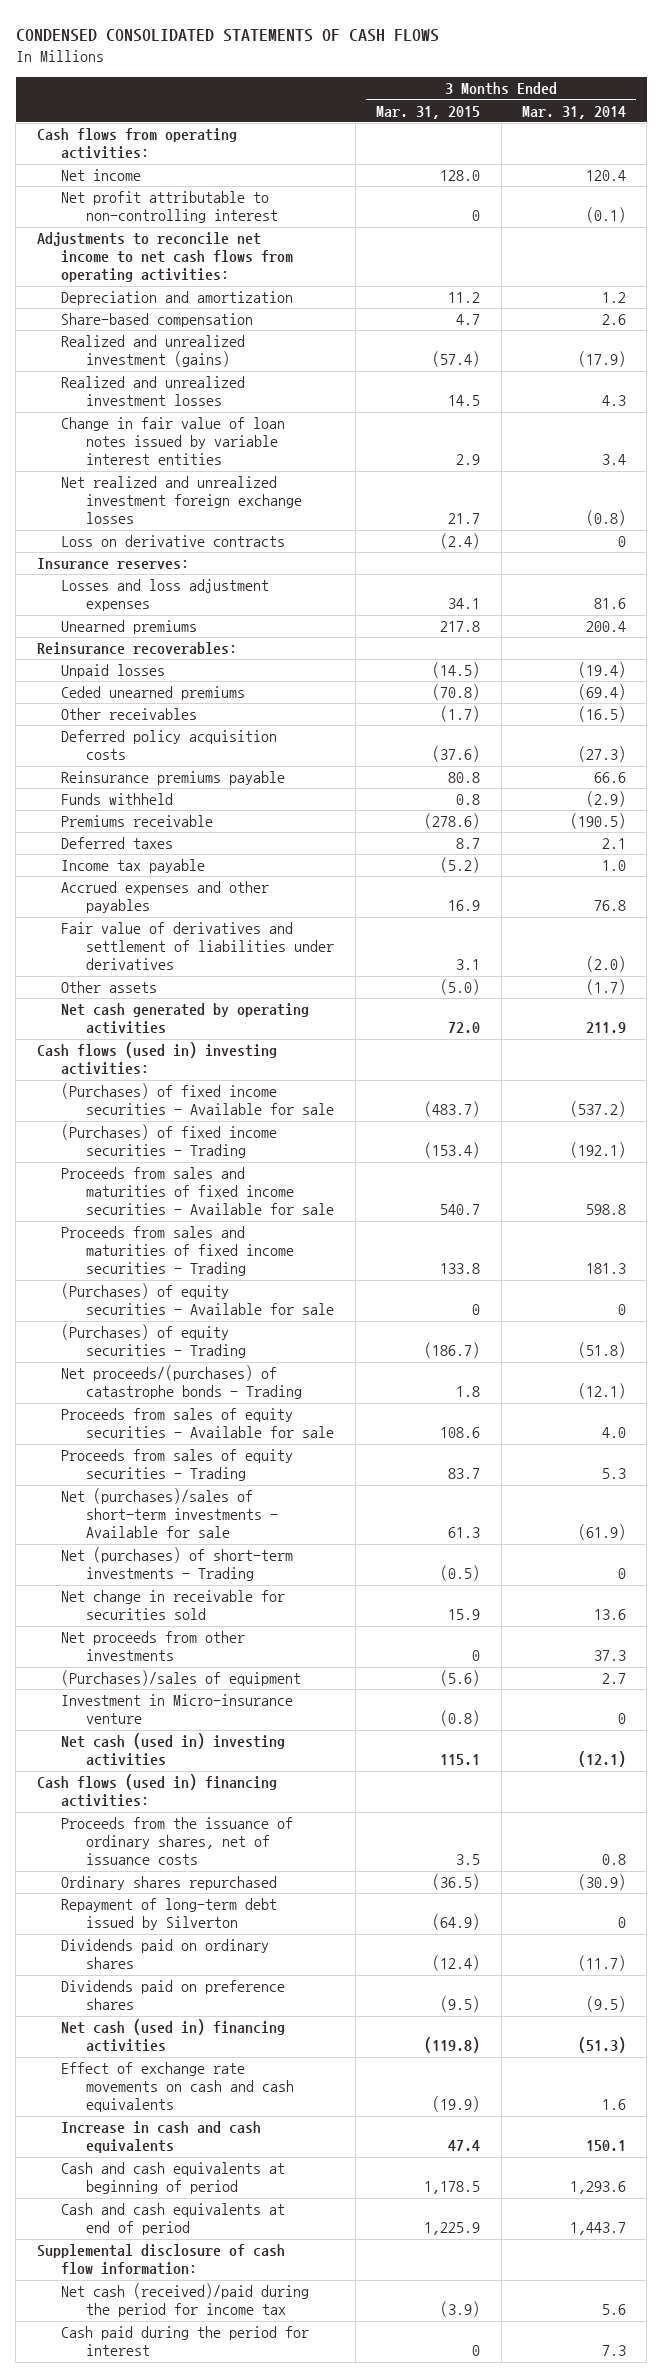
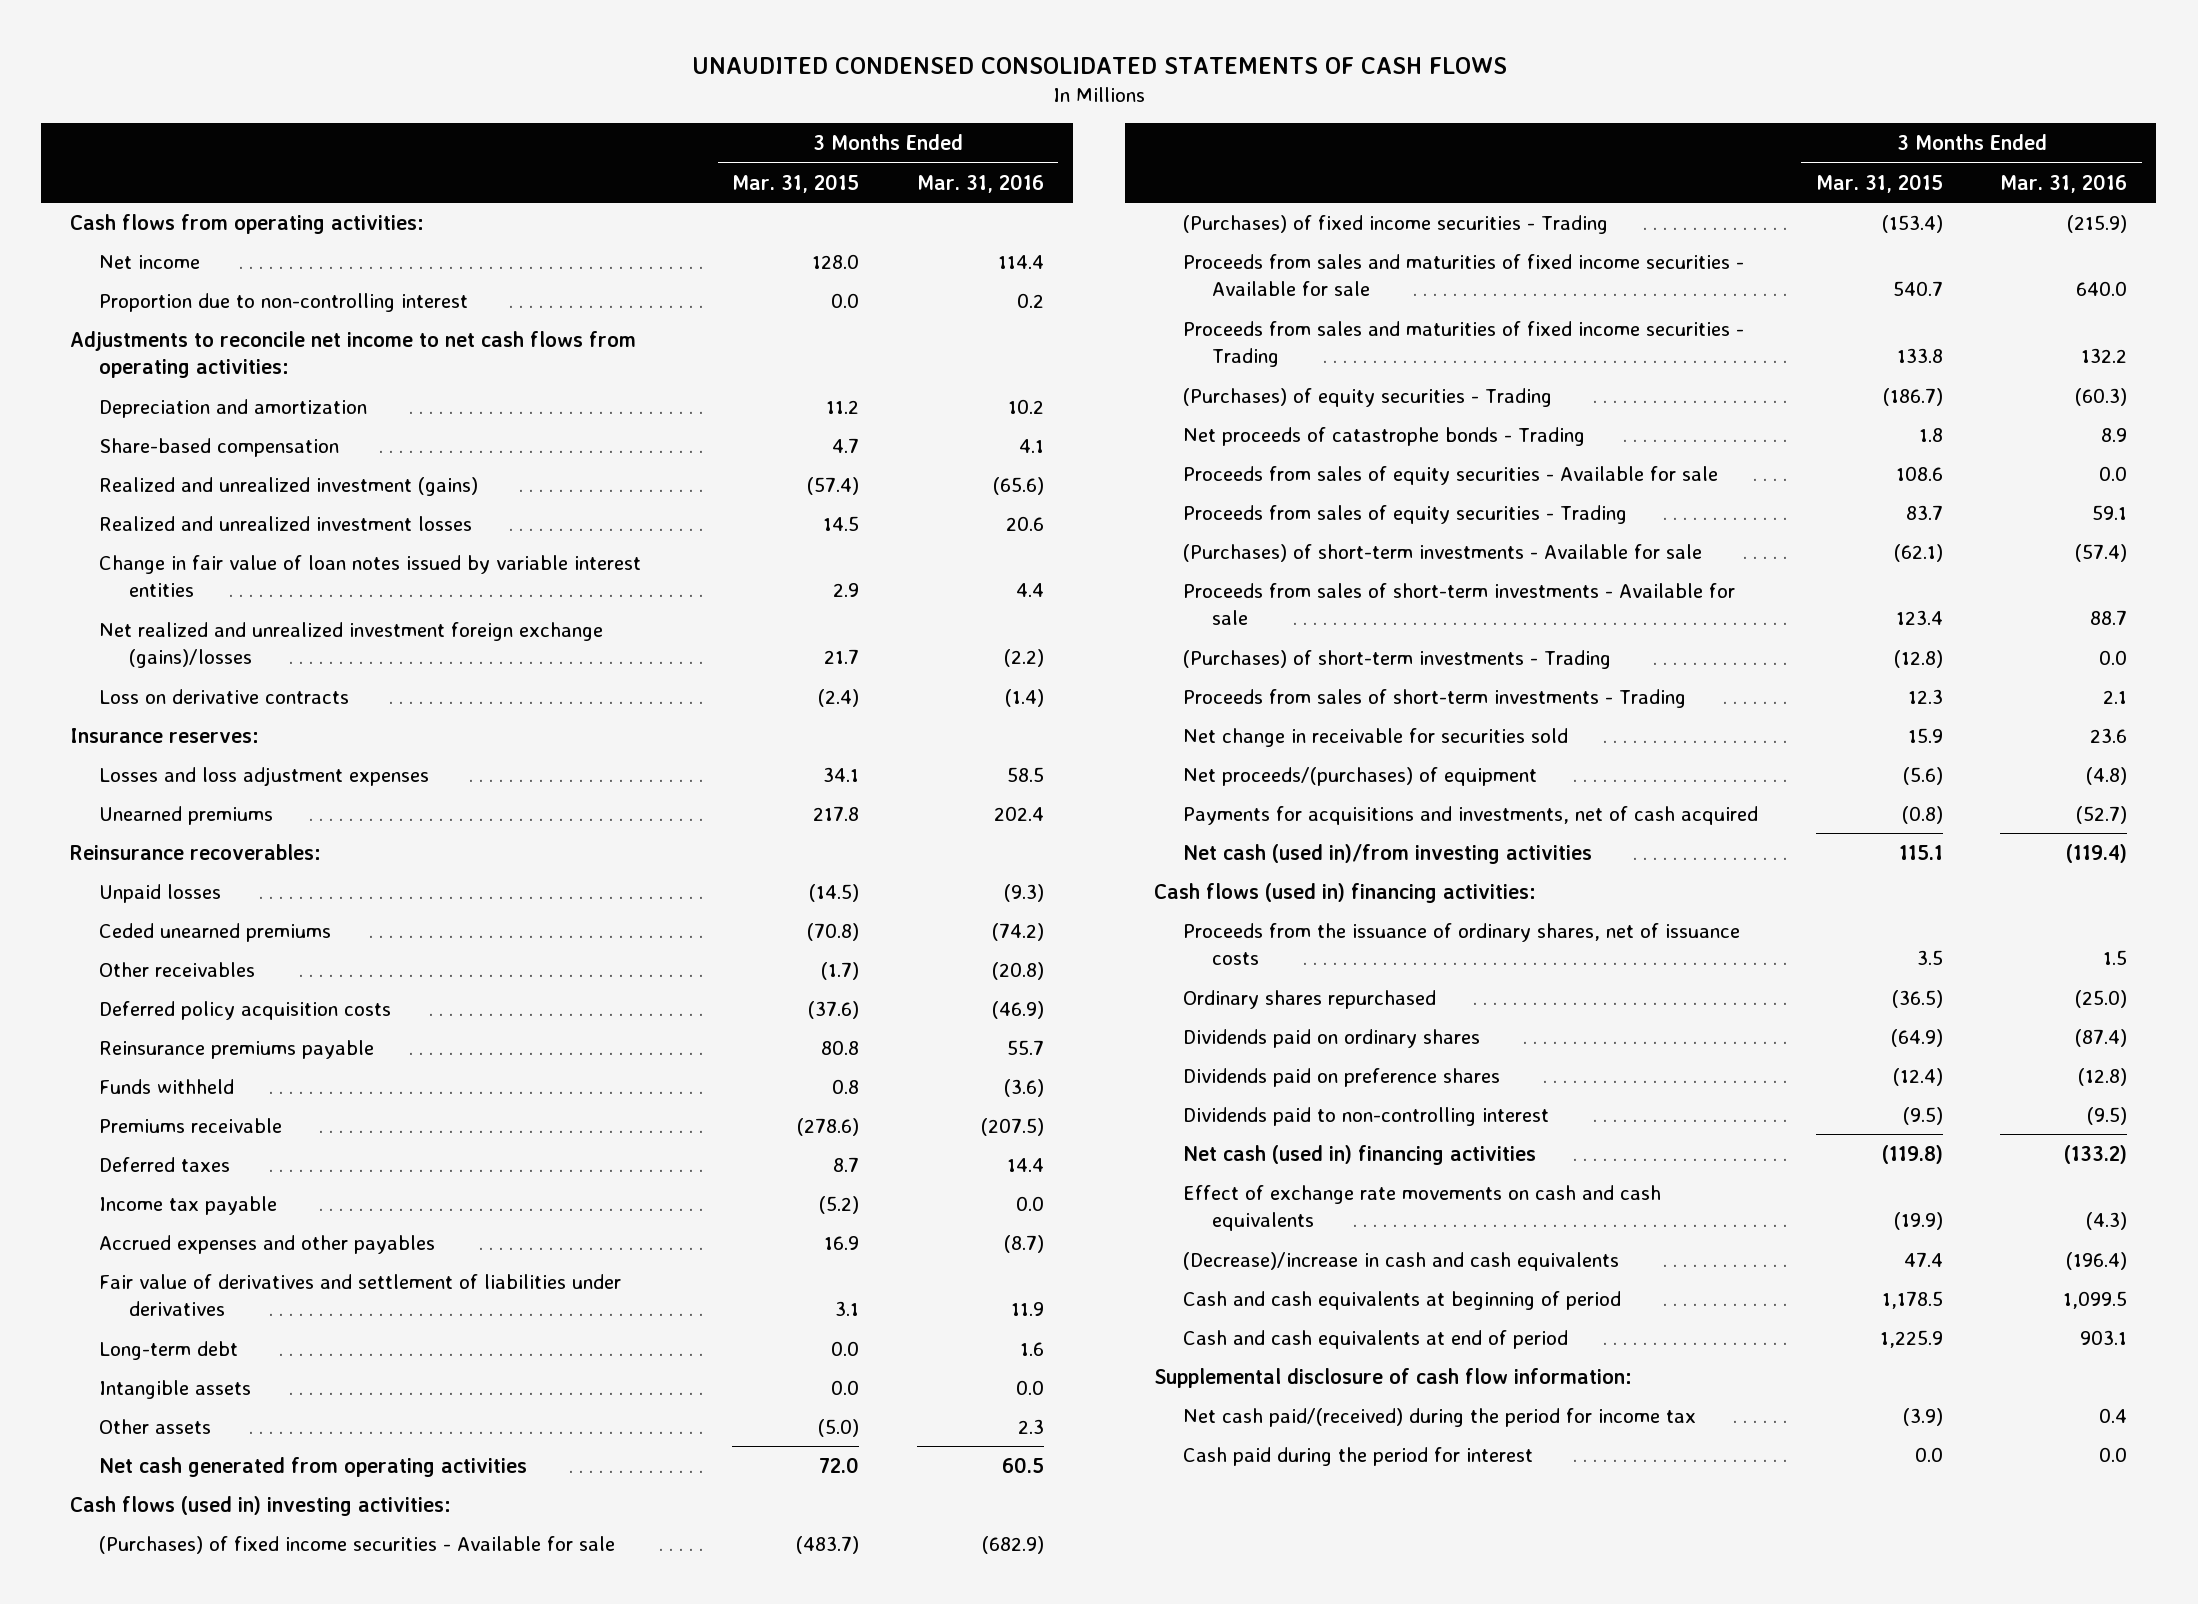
- CONDENSED CONSOLIDATED STATEMENTS OF CASH FLOWS
+ UNAUDITED CONDENSED CONSOLIDATED STATEMENTS OF CASH FLOWS
- | 3 Months Ended Mar. 31, 2015 | 3 Months Ended Mar. 31, 2014
+ | 3 Months Ended Mar. 31, 2015 | 3 Months Ended Mar. 31, 2016
- Net profit attributable to non-controlling interest | 0 | (0.1)
+ Proportion due to non-controlling interest | 0.0 | 0.2
- Net realized and unrealized investment foreign exchange losses | 21.7 | (0.8)
+ Net realized and unrealized investment foreign exchange (gains)/losses | 21.7 | (2.2)
+ Long-term debt | 0.0 | 1.6
+ Intangible assets | 0.0 | 0.0
- Net cash generated by operating activities | 72.0 | 211.9
+ Net cash generated from operating activities | 72.0 | 60.5
- (Purchases) of equity securities - Available for sale | 0 | 0
- Net proceeds/(purchases) of catastrophe bonds - Trading | 1.8 | (12.1)
+ Net proceeds of catastrophe bonds - Trading | 1.8 | 8.9
- Net (purchases)/sales of short-term investments - Available for sale | 61.3 | (61.9)
- Net (purchases) of short-term investments - Trading | (0.5) | 0
+ (Purchases) of short-term investments - Available for sale | (62.1) | (57.4)
+ Proceeds from sales of short-term investments - Available for sale | 123.4 | 88.7
+ (Purchases) of short-term investments - Trading | (12.8) | 0.0
+ Proceeds from sales of short-term investments - Trading | 12.3 | 2.1
- Net proceeds from other investments | 0 | 37.3
- (Purchases)/sales of equipment | (5.6) | 2.7
- Investment in Micro-insurance venture | (0.8) | 0
- Net cash (used in) investing activities | 115.1 | (12.1)
+ Net proceeds/(purchases) of equipment | (5.6) | (4.8)
+ Payments for acquisitions and investments, net of cash acquired | (0.8) | (52.7)
+ Net cash (used in)/from investing activities | 115.1 | (119.4)
- Repayment of long-term debt issued by Silverton | (64.9) | 0
- Dividends paid on ordinary shares | (12.4) | (11.7)
- Dividends paid on preference shares | (9.5) | (9.5)
+ Dividends paid on ordinary shares | (64.9) | (87.4)
+ Dividends paid on preference shares | (12.4) | (12.8)
+ Dividends paid to non-controlling interest | (9.5) | (9.5)
- Increase in cash and cash equivalents | 47.4 | 150.1
+ (Decrease)/increase in cash and cash equivalents | 47.4 | (196.4)
- Net cash (received)/paid during the period for income tax | (3.9) | 5.6
- Cash paid during the period for interest | 0 | 7.3
+ Net cash paid/(received) during the period for income tax | (3.9) | 0.4
+ Cash paid during the period for interest | 0.0 | 0.0

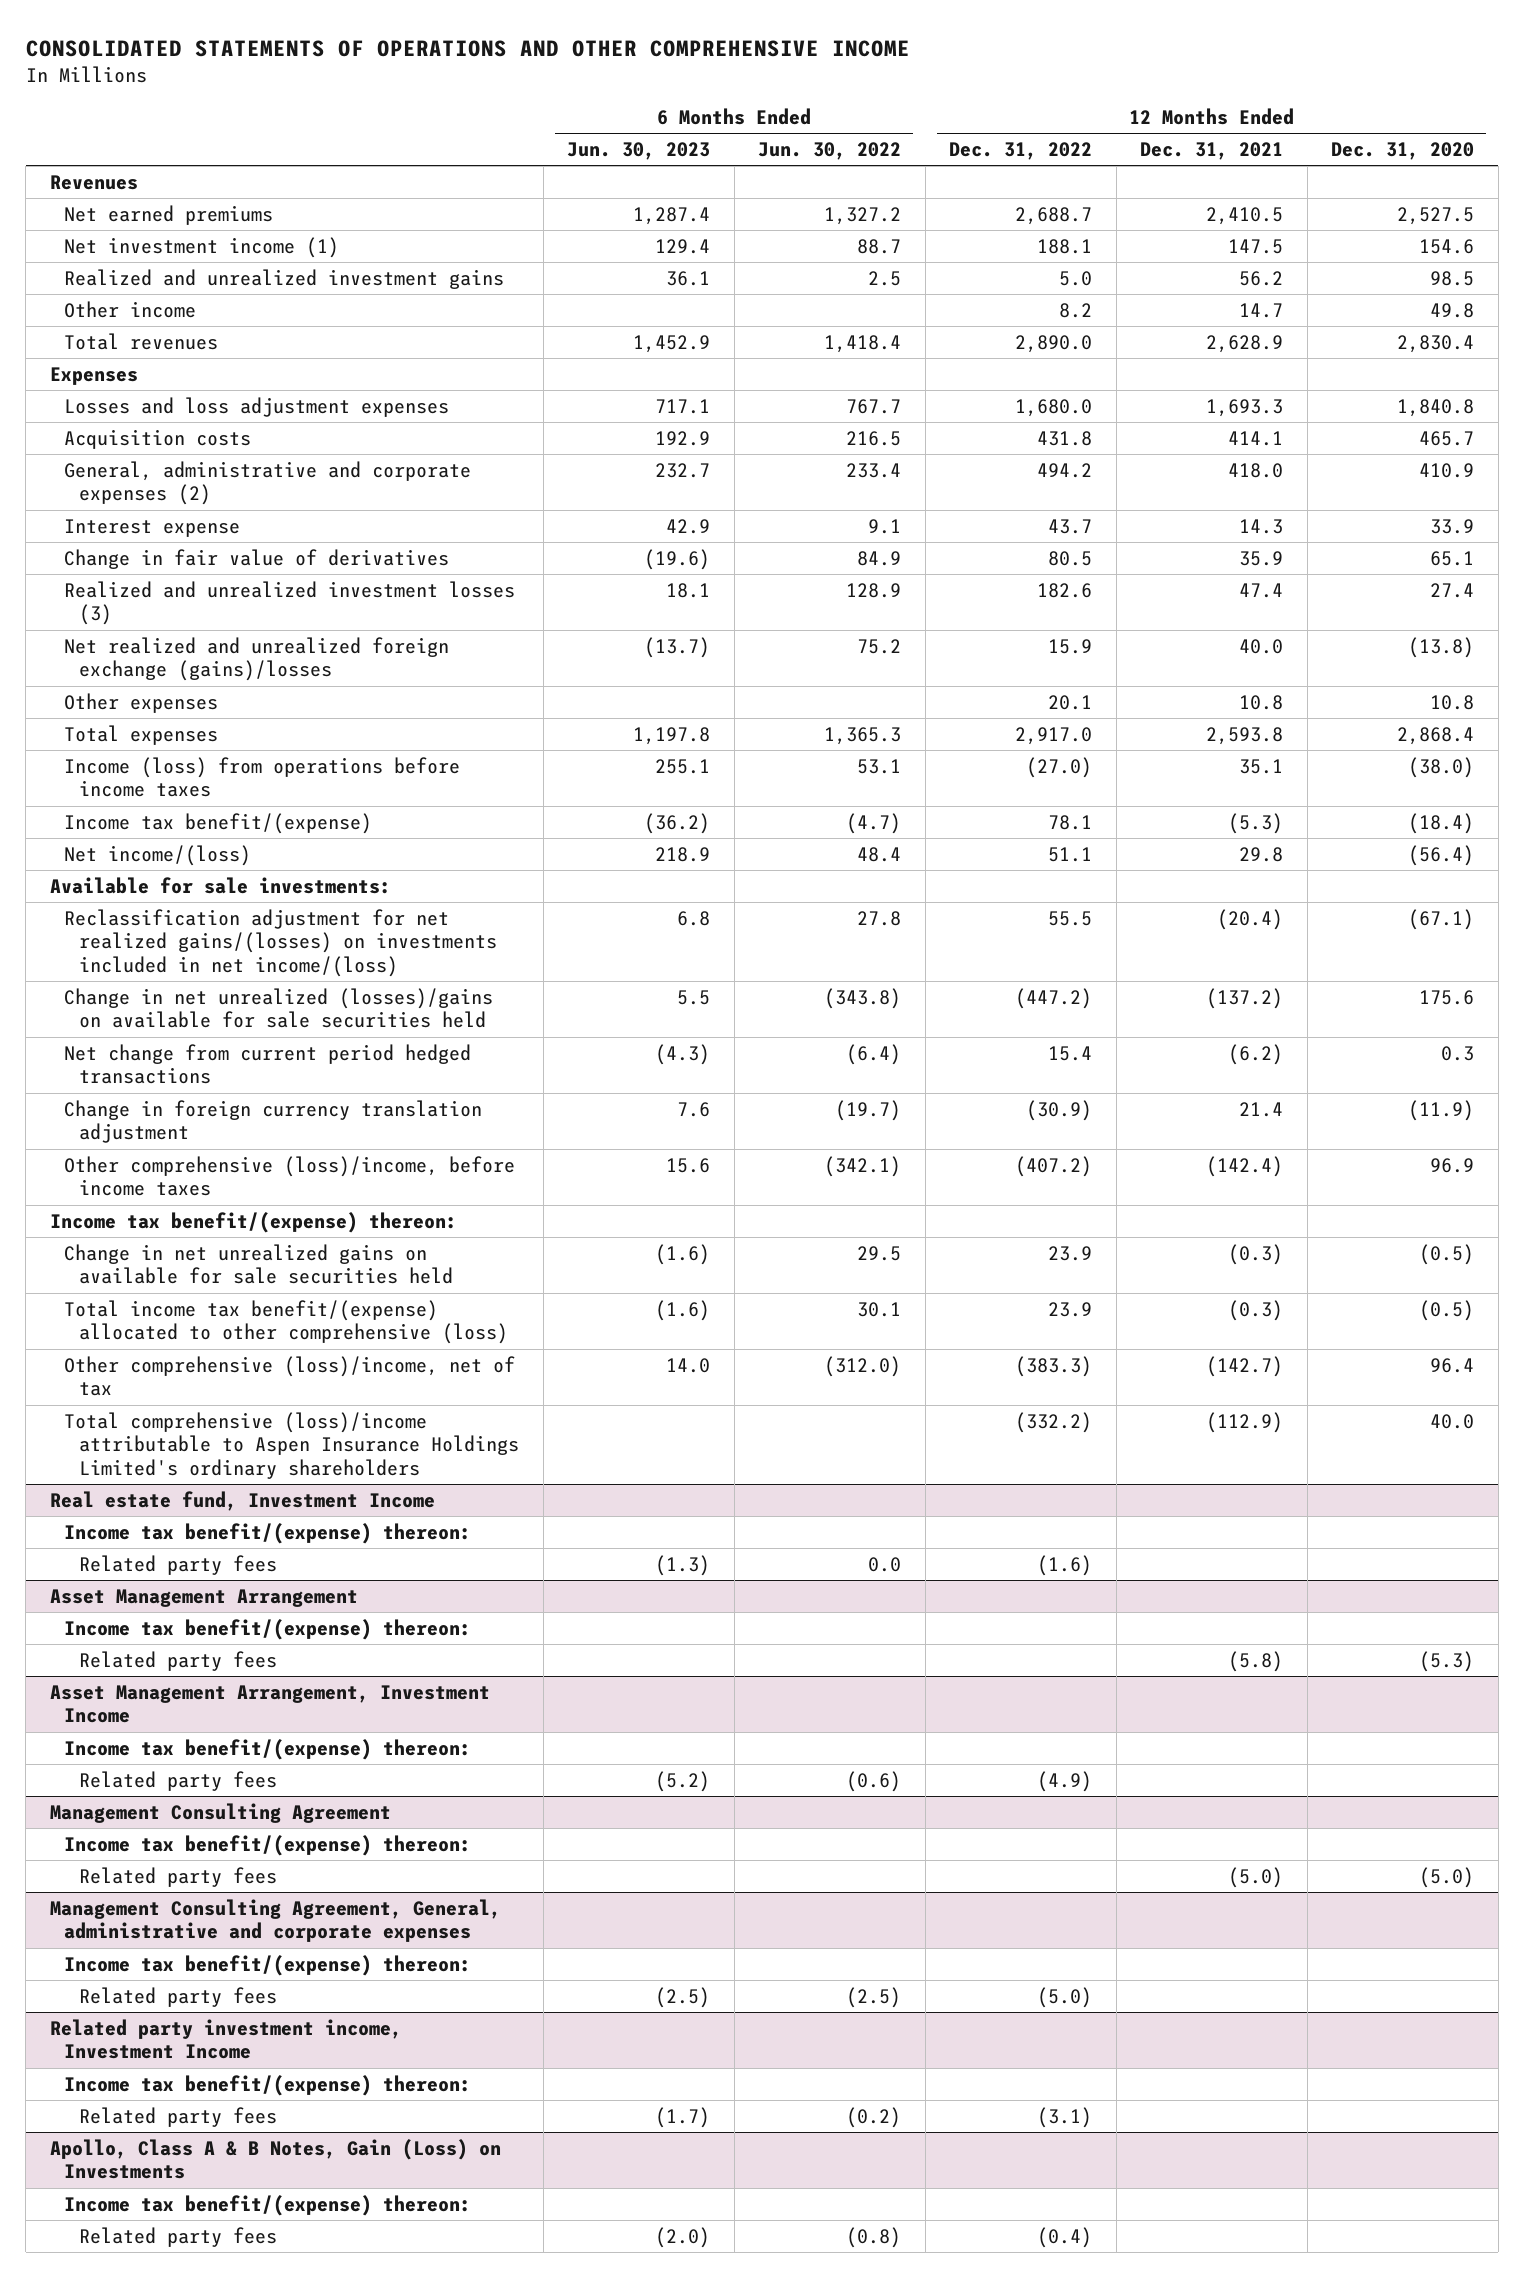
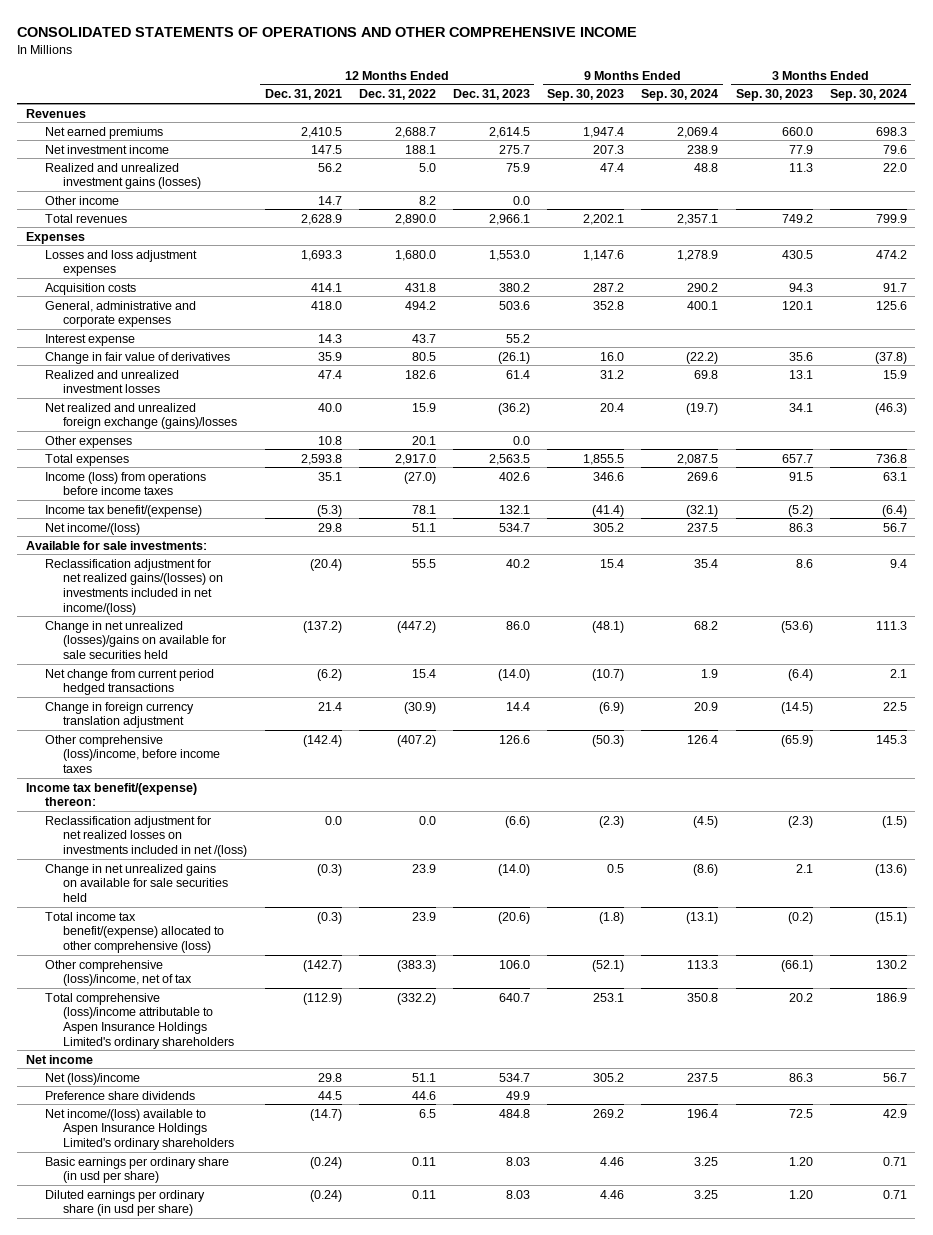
- | 6 Months Ended Jun. 30, 2023 | 6 Months Ended Jun. 30, 2022 | 12 Months Ended Dec. 31, 2022 | 12 Months Ended Dec. 31, 2021 | 12 Months Ended Dec. 31, 2020
+ | 12 Months Ended Dec. 31, 2021 | 12 Months Ended Dec. 31, 2022 | 12 Months Ended Dec. 31, 2023 | 9 Months Ended Sep. 30, 2023 | 9 Months Ended Sep. 30, 2024 | 3 Months Ended Sep. 30, 2023 | 3 Months Ended Sep. 30, 2024
- Net investment income (1) | 129.4 | 88.7 | 188.1 | 147.5 | 154.6
- Realized and unrealized investment gains | 36.1 | 2.5 | 5.0 | 56.2 | 98.5
+ Net investment income | 147.5 | 188.1 | 275.7 | 207.3 | 238.9 | 77.9 | 79.6
+ Realized and unrealized investment gains (losses) | 56.2 | 5.0 | 75.9 | 47.4 | 48.8 | 11.3 | 22.0
- General, administrative and corporate expenses (2) | 232.7 | 233.4 | 494.2 | 418.0 | 410.9
+ General, administrative and corporate expenses | 418.0 | 494.2 | 503.6 | 352.8 | 400.1 | 120.1 | 125.6
- Realized and unrealized investment losses (3) | 18.1 | 128.9 | 182.6 | 47.4 | 27.4
+ Realized and unrealized investment losses | 47.4 | 182.6 | 61.4 | 31.2 | 69.8 | 13.1 | 15.9
+ Reclassification adjustment for net realized losses on investments included in net /(loss) | 0.0 | 0.0 | (6.6) | (2.3) | (4.5) | (2.3) | (1.5)
- Real estate fund, Investment Income
- Income tax benefit/(expense) thereon:
- Related party fees | (1.3) | 0.0 | (1.6) | |
- Asset Management Arrangement
- Income tax benefit/(expense) thereon:
- Related party fees | | | | (5.8) | (5.3)
- Asset Management Arrangement, Investment Income
- Income tax benefit/(expense) thereon:
- Related party fees | (5.2) | (0.6) | (4.9) | |
- Management Consulting Agreement
- Income tax benefit/(expense) thereon:
- Related party fees | | | | (5.0) | (5.0)
- Management Consulting Agreement, General, administrative and corporate expenses
- Income tax benefit/(expense) thereon:
- Related party fees | (2.5) | (2.5) | (5.0) | |
- Related party investment income, Investment Income
- Income tax benefit/(expense) thereon:
- Related party fees | (1.7) | (0.2) | (3.1) | |
- Apollo, Class A & B Notes, Gain (Loss) on Investments
- Income tax benefit/(expense) thereon:
- Related party fees | (2.0) | (0.8) | (0.4) | |
+ Net income
+ Net (loss)/income | 29.8 | 51.1 | 534.7 | 305.2 | 237.5 | 86.3 | 56.7
+ Preference share dividends | 44.5 | 44.6 | 49.9 | | | |
+ Net income/(loss) available to Aspen Insurance Holdings Limited's ordinary shareholders | (14.7) | 6.5 | 484.8 | 269.2 | 196.4 | 72.5 | 42.9
+ Basic earnings per ordinary share (in usd per share) | (0.24) | 0.11 | 8.03 | 4.46 | 3.25 | 1.20 | 0.71
+ Diluted earnings per ordinary share (in usd per share) | (0.24) | 0.11 | 8.03 | 4.46 | 3.25 | 1.20 | 0.71

